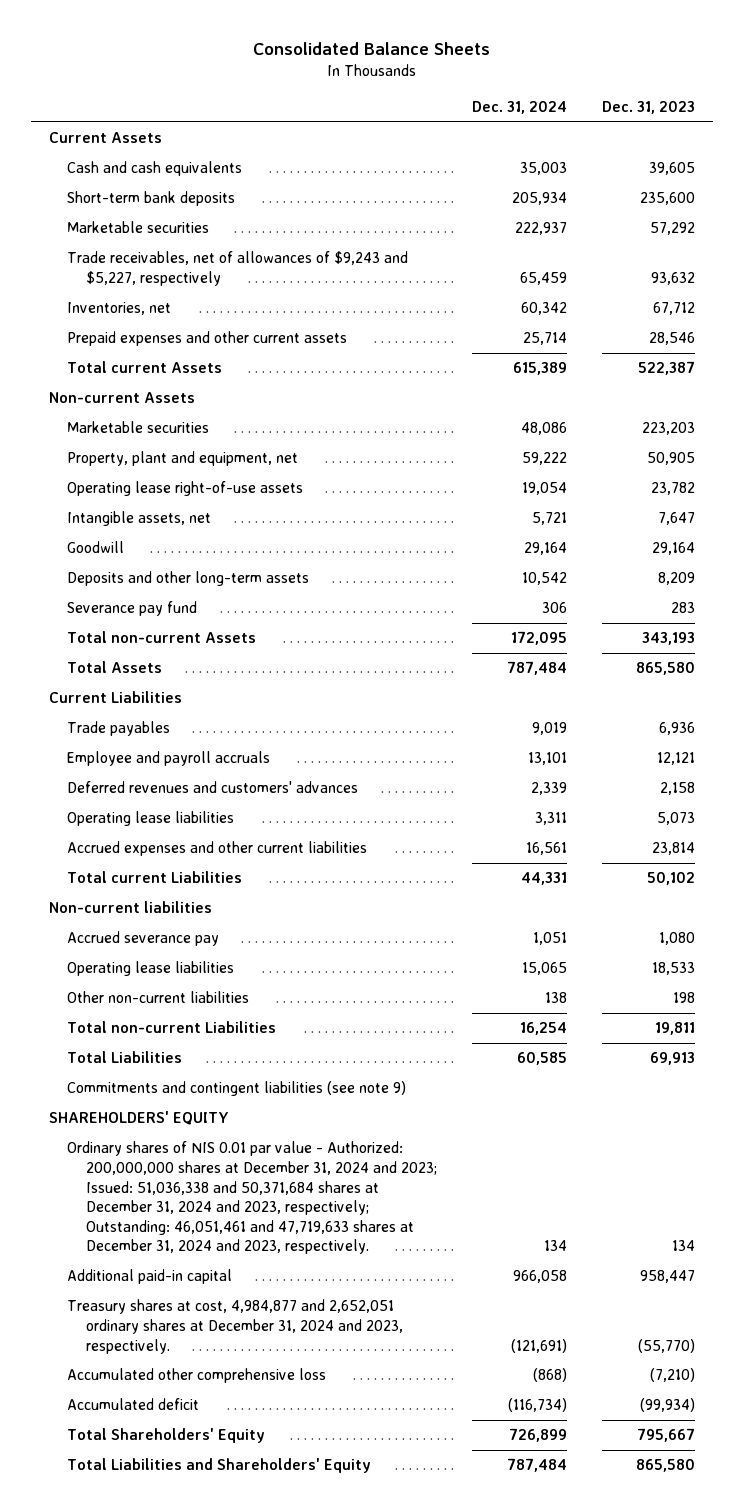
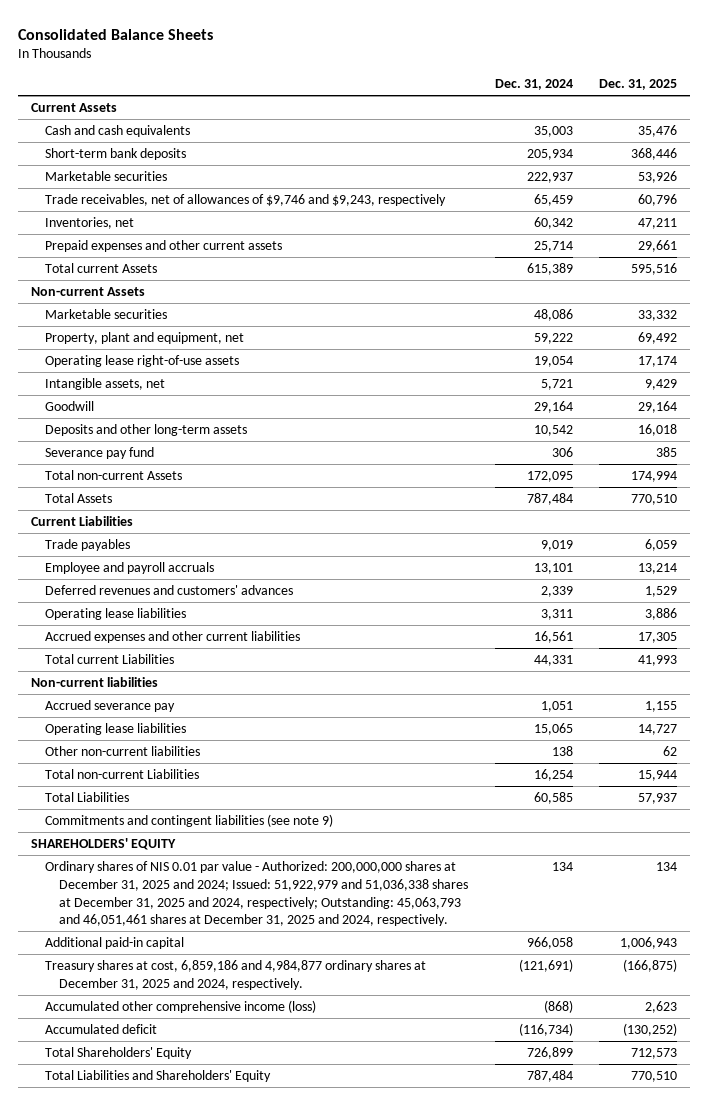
- | Dec. 31, 2024 | Dec. 31, 2023
+ | Dec. 31, 2024 | Dec. 31, 2025
- Trade receivables, net of allowances of $9,243 and $5,227, respectively | 65,459 | 93,632
+ Trade receivables, net of allowances of $9,746 and $9,243, respectively | 65,459 | 60,796
- Ordinary shares of NIS 0.01 par value - Authorized: 200,000,000 shares at December 31, 2024 and 2023; Issued: 51,036,338 and 50,371,684 shares at December 31, 2024 and 2023, respectively; Outstanding: 46,051,461 and 47,719,633 shares at December 31, 2024 and 2023, respectively. | 134 | 134
+ Ordinary shares of NIS 0.01 par value - Authorized: 200,000,000 shares at December 31, 2025 and 2024; Issued: 51,922,979 and 51,036,338 shares at December 31, 2025 and 2024, respectively; Outstanding: 45,063,793 and 46,051,461 shares at December 31, 2025 and 2024, respectively. | 134 | 134
- Treasury shares at cost, 4,984,877 and 2,652,051 ordinary shares at December 31, 2024 and 2023, respectively. | (121,691) | (55,770)
- Accumulated other comprehensive loss | (868) | (7,210)
+ Treasury shares at cost, 6,859,186 and 4,984,877 ordinary shares at December 31, 2025 and 2024, respectively. | (121,691) | (166,875)
+ Accumulated other comprehensive income (loss) | (868) | 2,623

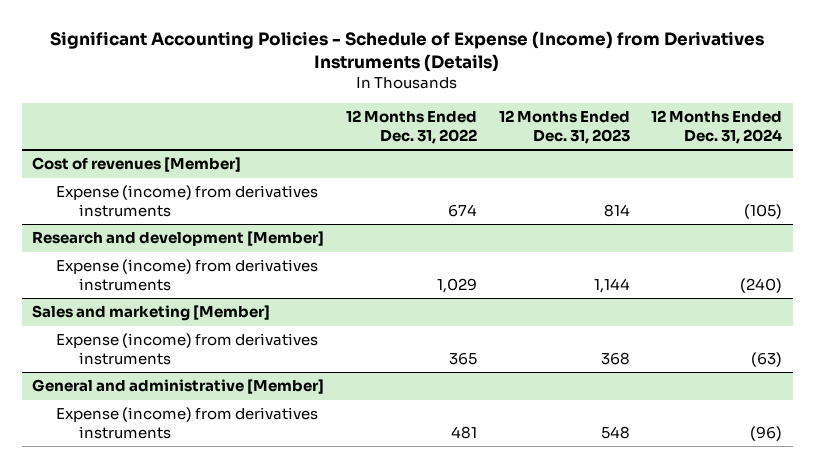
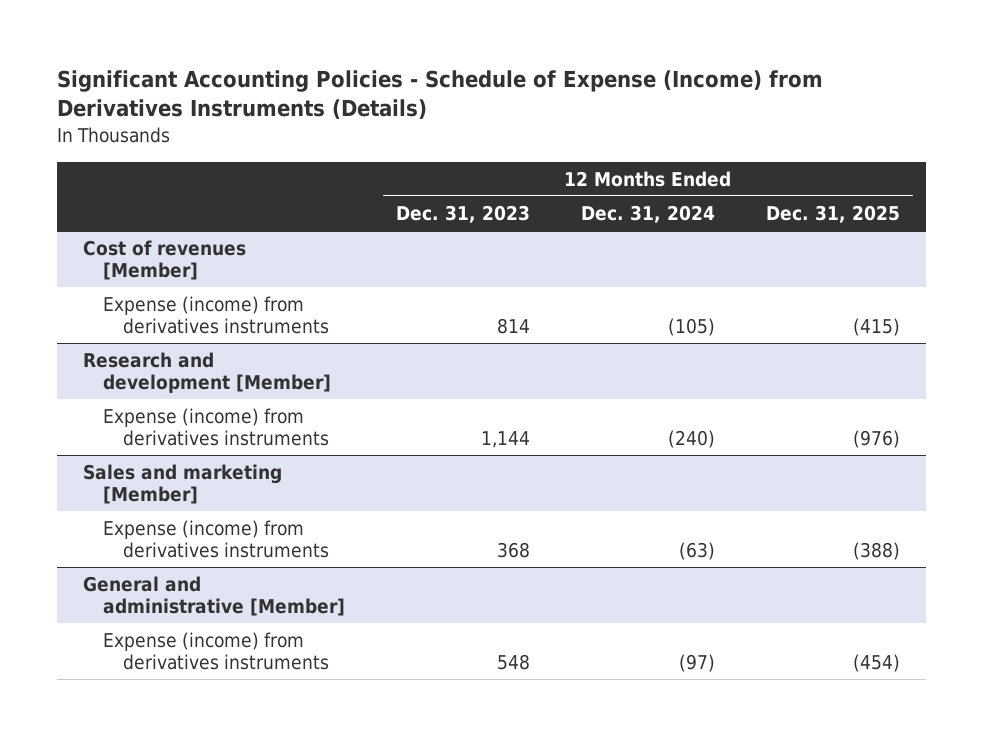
- | 12 Months Ended Dec. 31, 2022 | 12 Months Ended Dec. 31, 2023 | 12 Months Ended Dec. 31, 2024
+ | 12 Months Ended Dec. 31, 2023 | 12 Months Ended Dec. 31, 2024 | 12 Months Ended Dec. 31, 2025
@ General and administrative [Member]
- Expense (income) from derivatives instruments | 481 | 548 | (96)
+ Expense (income) from derivatives instruments | 548 | (97) | (454)

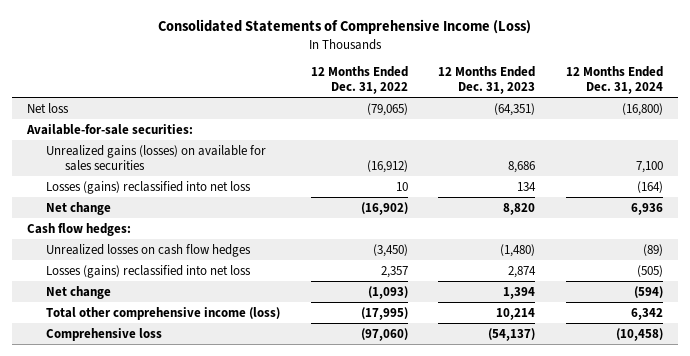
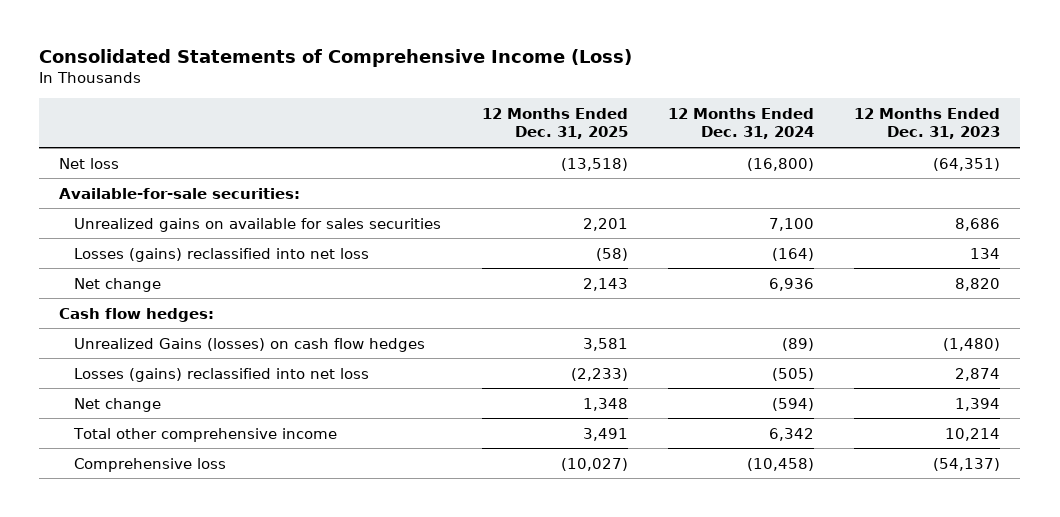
- | 12 Months Ended Dec. 31, 2022 | 12 Months Ended Dec. 31, 2023 | 12 Months Ended Dec. 31, 2024
+ | 12 Months Ended Dec. 31, 2025 | 12 Months Ended Dec. 31, 2024 | 12 Months Ended Dec. 31, 2023
- Unrealized gains (losses) on available for sales securities | (16,912) | 8,686 | 7,100
+ Unrealized gains on available for sales securities | 2,201 | 7,100 | 8,686
- Unrealized losses on cash flow hedges | (3,450) | (1,480) | (89)
+ Unrealized Gains (losses) on cash flow hedges | 3,581 | (89) | (1,480)
- Total other comprehensive income (loss) | (17,995) | 10,214 | 6,342
+ Total other comprehensive income | 3,491 | 6,342 | 10,214

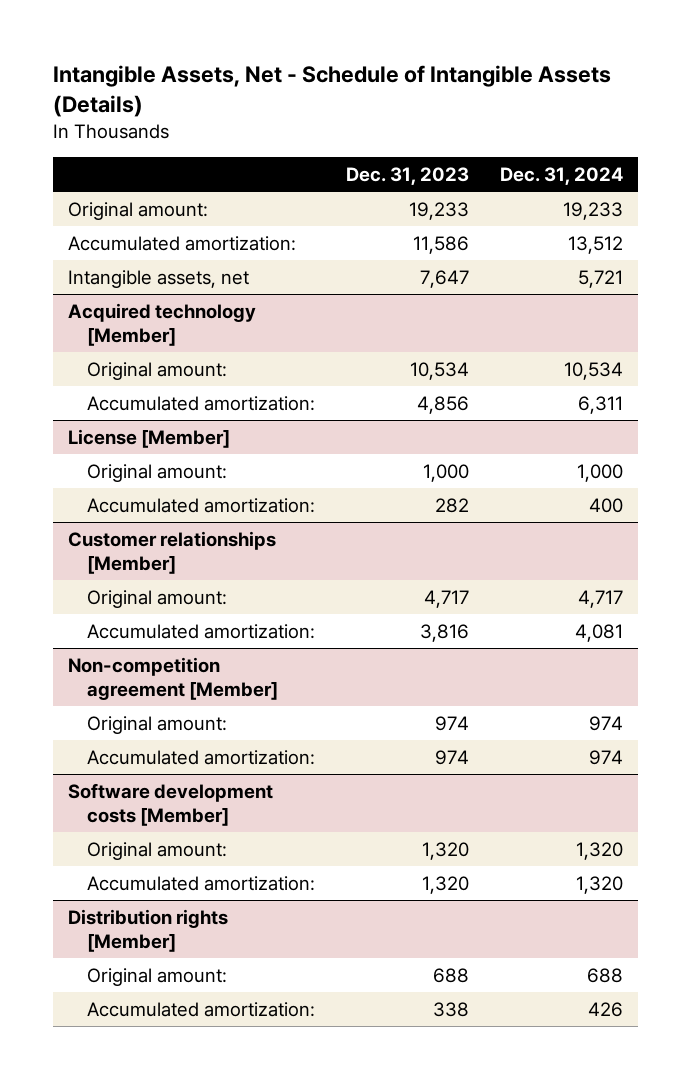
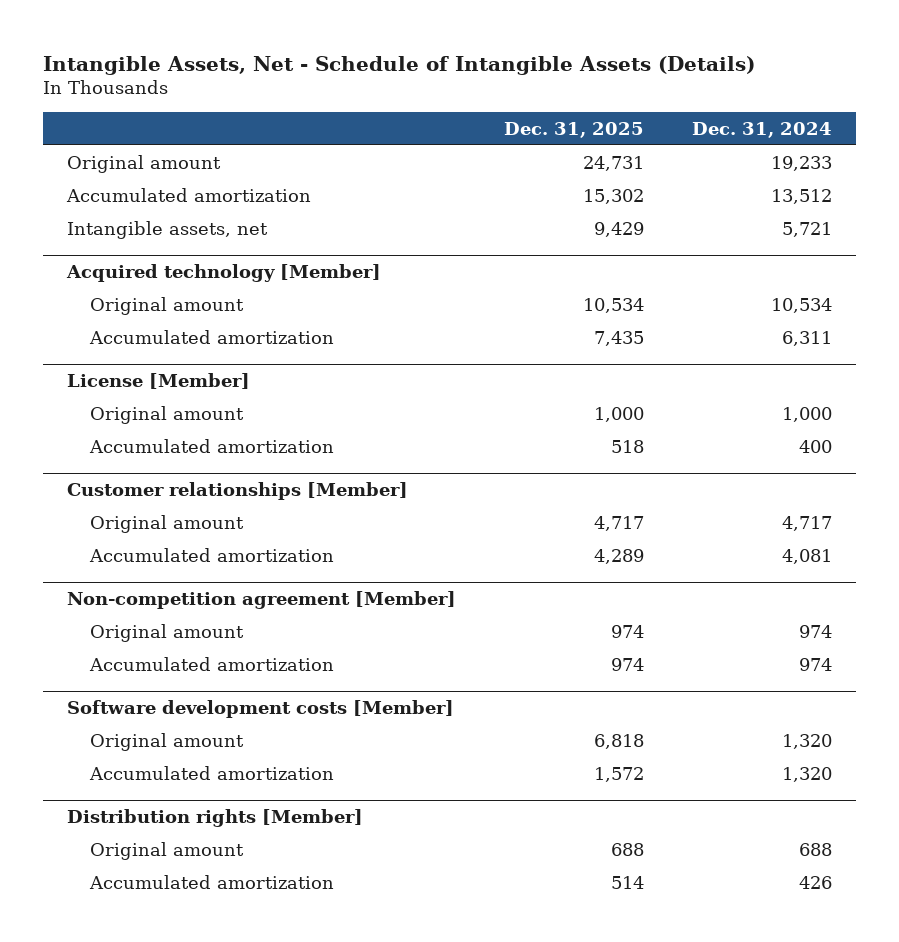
- | Dec. 31, 2023 | Dec. 31, 2024
+ | Dec. 31, 2025 | Dec. 31, 2024
- Original amount: | 19,233 | 19,233
- Accumulated amortization: | 11,586 | 13,512
+ Original amount | 24,731 | 19,233
+ Accumulated amortization | 15,302 | 13,512
@ Acquired technology [Member]
- Original amount: | 10,534 | 10,534
- Accumulated amortization: | 4,856 | 6,311
+ Original amount | 10,534 | 10,534
+ Accumulated amortization | 7,435 | 6,311
@ License [Member]
- Original amount: | 1,000 | 1,000
- Accumulated amortization: | 282 | 400
+ Original amount | 1,000 | 1,000
+ Accumulated amortization | 518 | 400
@ Customer relationships [Member]
- Original amount: | 4,717 | 4,717
- Accumulated amortization: | 3,816 | 4,081
+ Original amount | 4,717 | 4,717
+ Accumulated amortization | 4,289 | 4,081
@ Non-competition agreement [Member]
- Original amount: | 974 | 974
- Accumulated amortization: | 974 | 974
+ Original amount | 974 | 974
+ Accumulated amortization | 974 | 974
@ Software development costs [Member]
- Original amount: | 1,320 | 1,320
- Accumulated amortization: | 1,320 | 1,320
+ Original amount | 6,818 | 1,320
+ Accumulated amortization | 1,572 | 1,320
@ Distribution rights [Member]
- Original amount: | 688 | 688
- Accumulated amortization: | 338 | 426
+ Original amount | 688 | 688
+ Accumulated amortization | 514 | 426

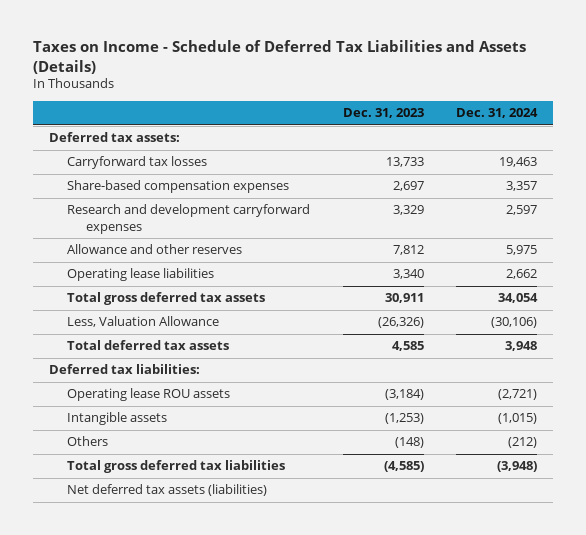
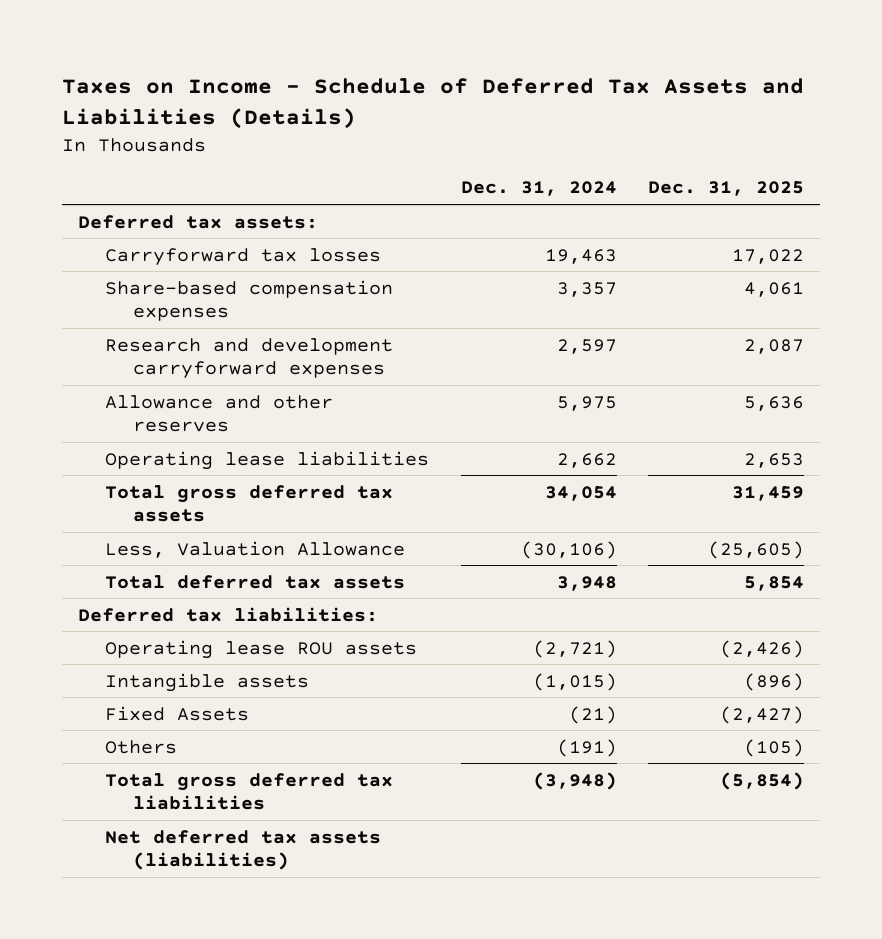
- Taxes on Income - Schedule of Deferred Tax Liabilities and Assets (Details)
+ Taxes on Income - Schedule of Deferred Tax Assets and Liabilities (Details)
- | Dec. 31, 2023 | Dec. 31, 2024
+ | Dec. 31, 2024 | Dec. 31, 2025
- Others | (148) | (212)
+ Fixed Assets | (21) | (2,427)
+ Others | (191) | (105)

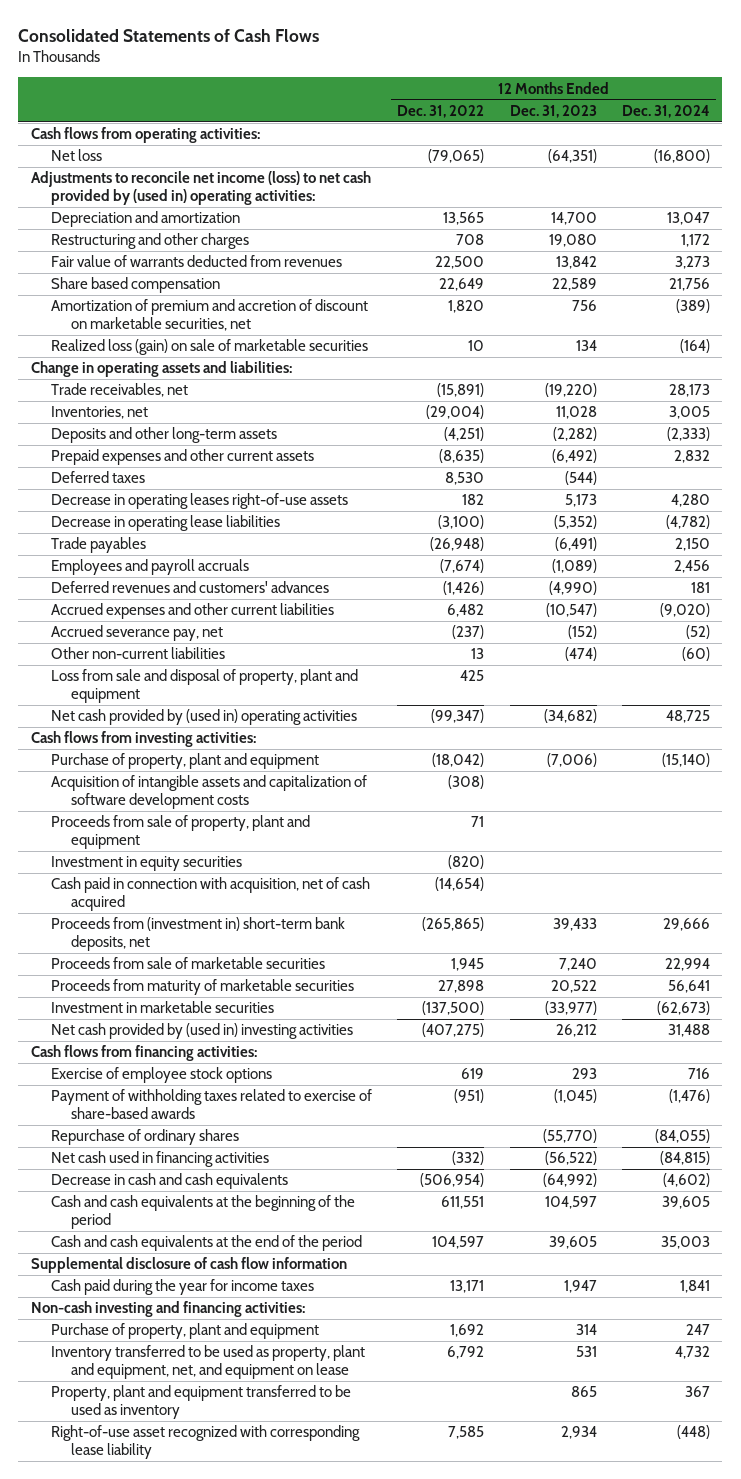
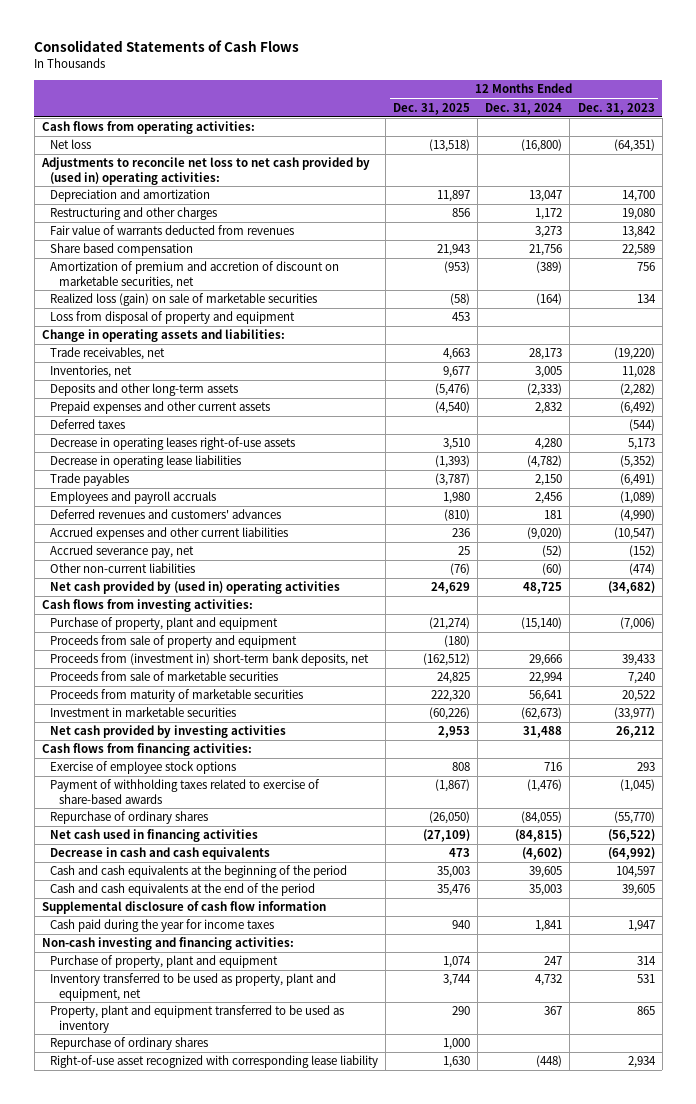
- | 12 Months Ended Dec. 31, 2022 | 12 Months Ended Dec. 31, 2023 | 12 Months Ended Dec. 31, 2024
+ | 12 Months Ended Dec. 31, 2025 | 12 Months Ended Dec. 31, 2024 | 12 Months Ended Dec. 31, 2023
- Adjustments to reconcile net income (loss) to net cash provided by (used in) operating activities:
+ Adjustments to reconcile net loss to net cash provided by (used in) operating activities:
+ Loss from disposal of property and equipment | 453 | |
- Loss from sale and disposal of property, plant and equipment | 425 | |
- Acquisition of intangible assets and capitalization of software development costs | (308) | |
- Proceeds from sale of property, plant and equipment | 71 | |
- Investment in equity securities | (820) | |
- Cash paid in connection with acquisition, net of cash acquired | (14,654) | |
+ Proceeds from sale of property and equipment | (180) | |
- Net cash provided by (used in) investing activities | (407,275) | 26,212 | 31,488
+ Net cash provided by investing activities | 2,953 | 31,488 | 26,212
- Inventory transferred to be used as property, plant and equipment, net, and equipment on lease | 6,792 | 531 | 4,732
+ Inventory transferred to be used as property, plant and equipment, net | 3,744 | 4,732 | 531
+ Repurchase of ordinary shares | 1,000 | |

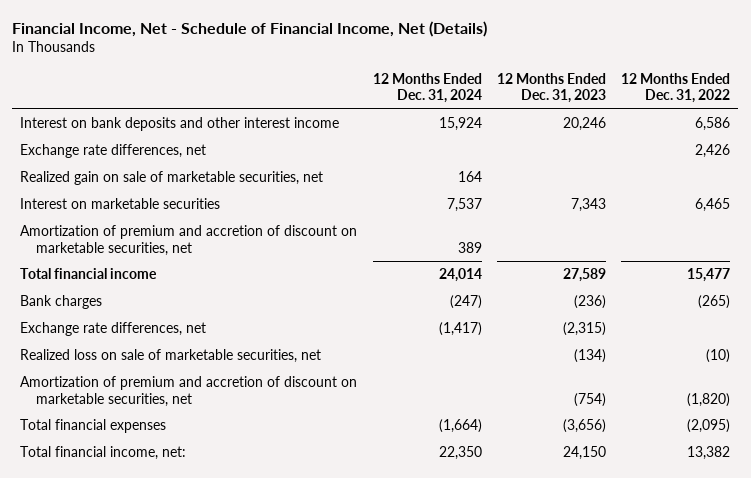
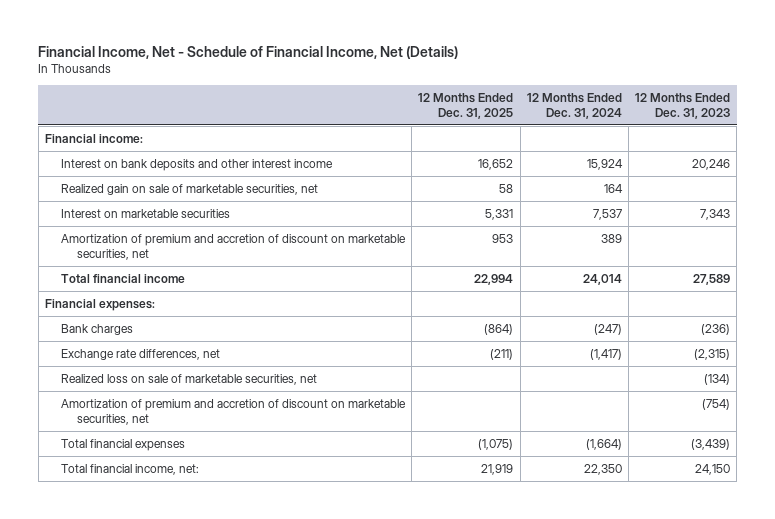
- | 12 Months Ended Dec. 31, 2024 | 12 Months Ended Dec. 31, 2023 | 12 Months Ended Dec. 31, 2022
+ | 12 Months Ended Dec. 31, 2025 | 12 Months Ended Dec. 31, 2024 | 12 Months Ended Dec. 31, 2023
+ Financial income:
- Exchange rate differences, net | | | 2,426
+ Financial expenses:
- Total financial expenses | (1,664) | (3,656) | (2,095)
+ Total financial expenses | (1,075) | (1,664) | (3,439)

